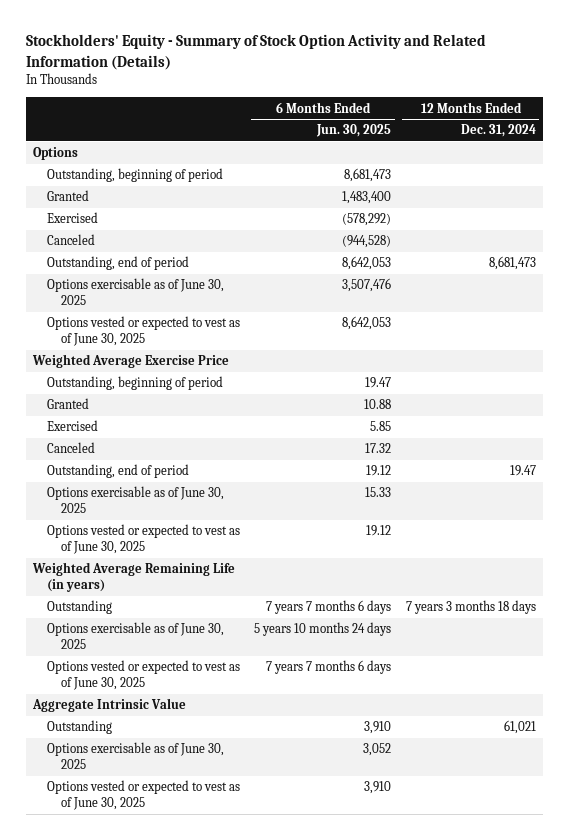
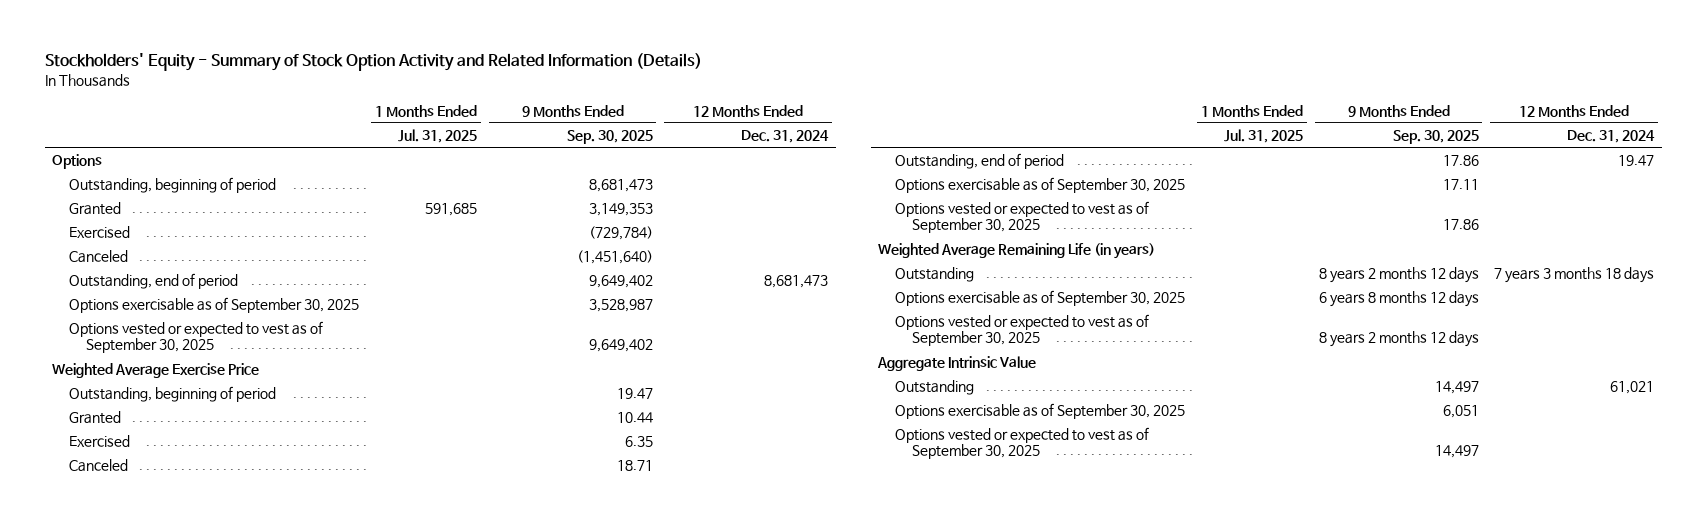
- | 6 Months Ended Jun. 30, 2025 | 12 Months Ended Dec. 31, 2024
+ | 1 Months Ended Jul. 31, 2025 | 9 Months Ended Sep. 30, 2025 | 12 Months Ended Dec. 31, 2024
- Options exercisable as of June 30, 2025 | 3,507,476 |
- Options vested or expected to vest as of June 30, 2025 | 8,642,053 |
+ Options exercisable as of September 30, 2025 | | 3,528,987 |
+ Options vested or expected to vest as of September 30, 2025 | | 9,649,402 |
- Options exercisable as of June 30, 2025 | 15.33 |
- Options vested or expected to vest as of June 30, 2025 | 19.12 |
+ Options exercisable as of September 30, 2025 | | 17.11 |
+ Options vested or expected to vest as of September 30, 2025 | | 17.86 |
- Options exercisable as of June 30, 2025 | 5 years 10 months 24 days |
- Options vested or expected to vest as of June 30, 2025 | 7 years 7 months 6 days |
+ Options exercisable as of September 30, 2025 | | 6 years 8 months 12 days |
+ Options vested or expected to vest as of September 30, 2025 | | 8 years 2 months 12 days |
- Options exercisable as of June 30, 2025 | 3,052 |
- Options vested or expected to vest as of June 30, 2025 | 3,910 |
+ Options exercisable as of September 30, 2025 | | 6,051 |
+ Options vested or expected to vest as of September 30, 2025 | | 14,497 |

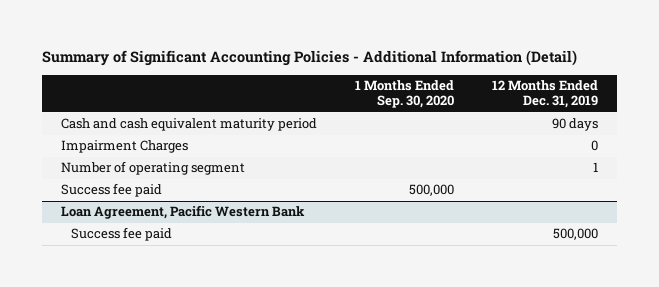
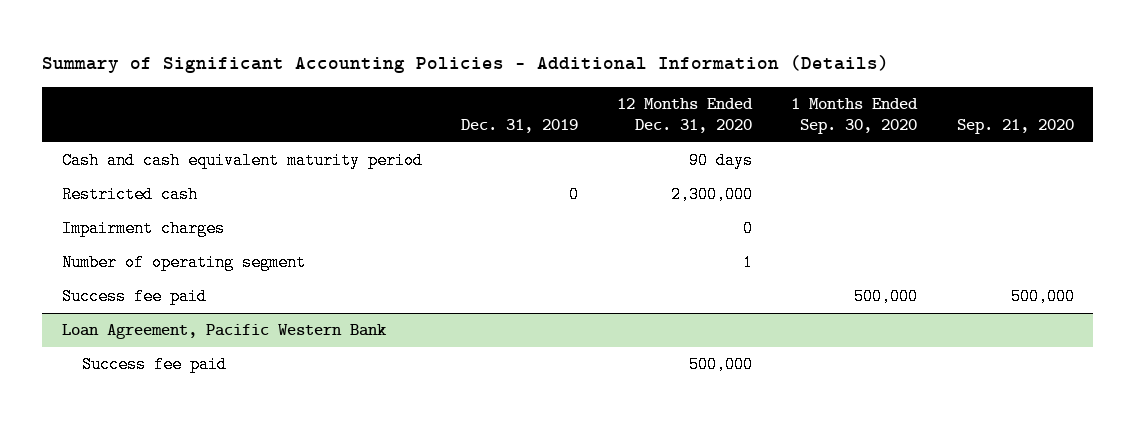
- Summary of Significant Accounting Policies - Additional Information (Detail)
+ Summary of Significant Accounting Policies - Additional Information (Details)
- | 1 Months Ended Sep. 30, 2020 | 12 Months Ended Dec. 31, 2019
+ | Dec. 31, 2019 | 12 Months Ended Dec. 31, 2020 | 1 Months Ended Sep. 30, 2020 | Sep. 21, 2020
- Impairment Charges | | 0
+ Restricted cash | 0 | 2,300,000 | |
+ Impairment charges | | 0 | |

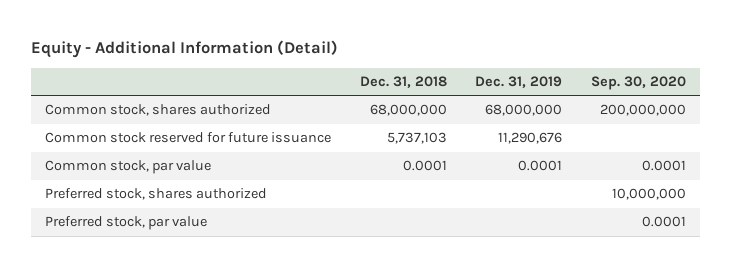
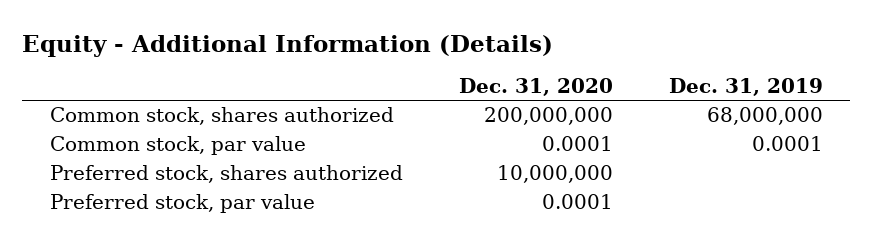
- Equity - Additional Information (Detail)
+ Equity - Additional Information (Details)
- | Dec. 31, 2018 | Dec. 31, 2019 | Sep. 30, 2020
+ | Dec. 31, 2020 | Dec. 31, 2019
- Common stock reserved for future issuance | 5,737,103 | 11,290,676 |

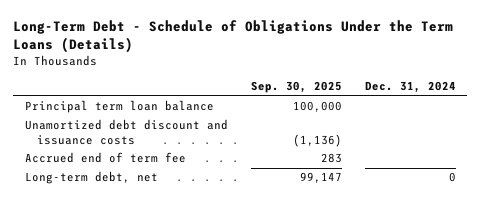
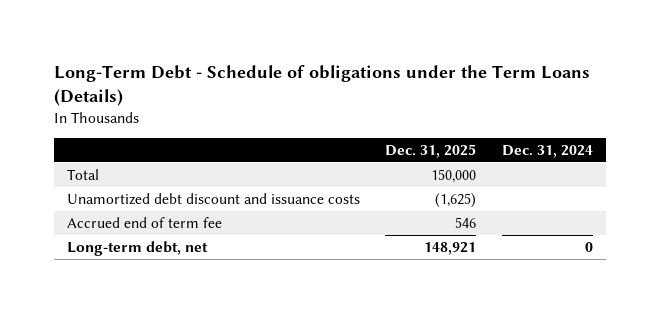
- Long-Term Debt - Schedule of Obligations Under the Term Loans (Details)
+ Long-Term Debt - Schedule of obligations under the Term Loans (Details)
- | Sep. 30, 2025 | Dec. 31, 2024
+ | Dec. 31, 2025 | Dec. 31, 2024
- Principal term loan balance | 100,000 |
+ Total | 150,000 |

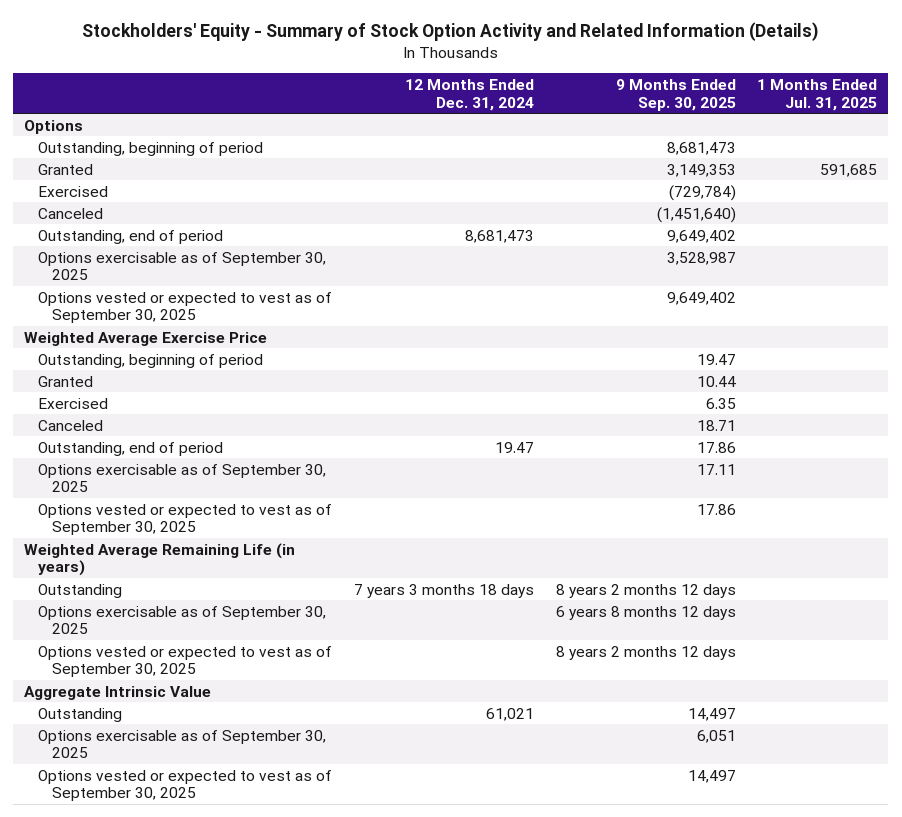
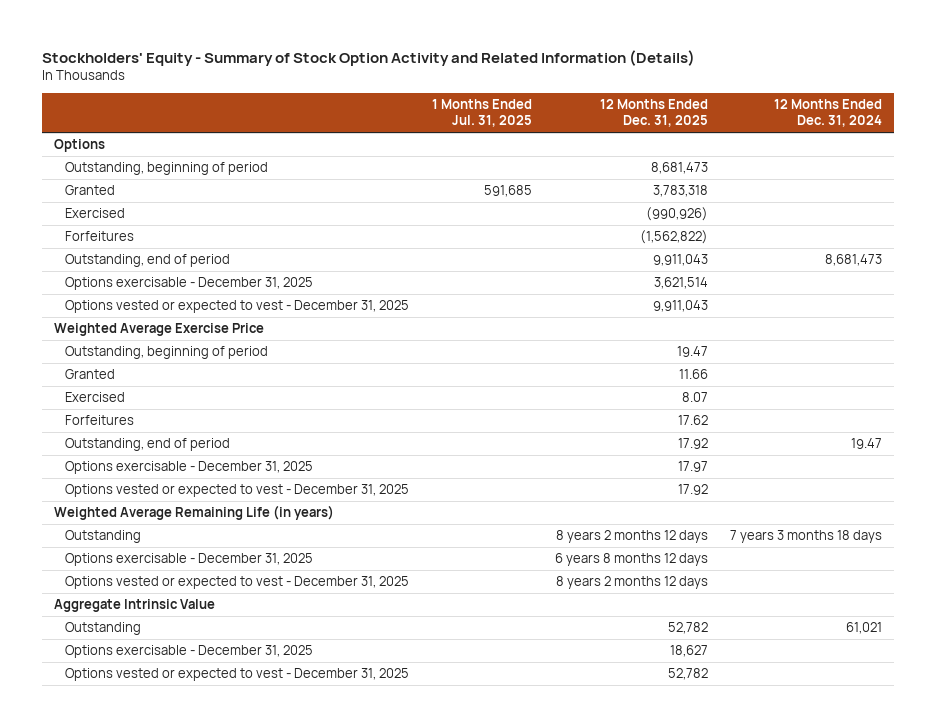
- | 12 Months Ended Dec. 31, 2024 | 9 Months Ended Sep. 30, 2025 | 1 Months Ended Jul. 31, 2025
+ | 1 Months Ended Jul. 31, 2025 | 12 Months Ended Dec. 31, 2025 | 12 Months Ended Dec. 31, 2024
- Canceled | | (1,451,640) |
+ Forfeitures | | (1,562,822) |
- Options exercisable as of September 30, 2025 | | 3,528,987 |
- Options vested or expected to vest as of September 30, 2025 | | 9,649,402 |
+ Options exercisable - December 31, 2025 | | 3,621,514 |
+ Options vested or expected to vest - December 31, 2025 | | 9,911,043 |
- Canceled | | 18.71 |
+ Forfeitures | | 17.62 |
- Options exercisable as of September 30, 2025 | | 17.11 |
- Options vested or expected to vest as of September 30, 2025 | | 17.86 |
+ Options exercisable - December 31, 2025 | | 17.97 |
+ Options vested or expected to vest - December 31, 2025 | | 17.92 |
- Options exercisable as of September 30, 2025 | | 6 years 8 months 12 days |
- Options vested or expected to vest as of September 30, 2025 | | 8 years 2 months 12 days |
+ Options exercisable - December 31, 2025 | | 6 years 8 months 12 days |
+ Options vested or expected to vest - December 31, 2025 | | 8 years 2 months 12 days |
- Options exercisable as of September 30, 2025 | | 6,051 |
- Options vested or expected to vest as of September 30, 2025 | | 14,497 |
+ Options exercisable - December 31, 2025 | | 18,627 |
+ Options vested or expected to vest - December 31, 2025 | | 52,782 |

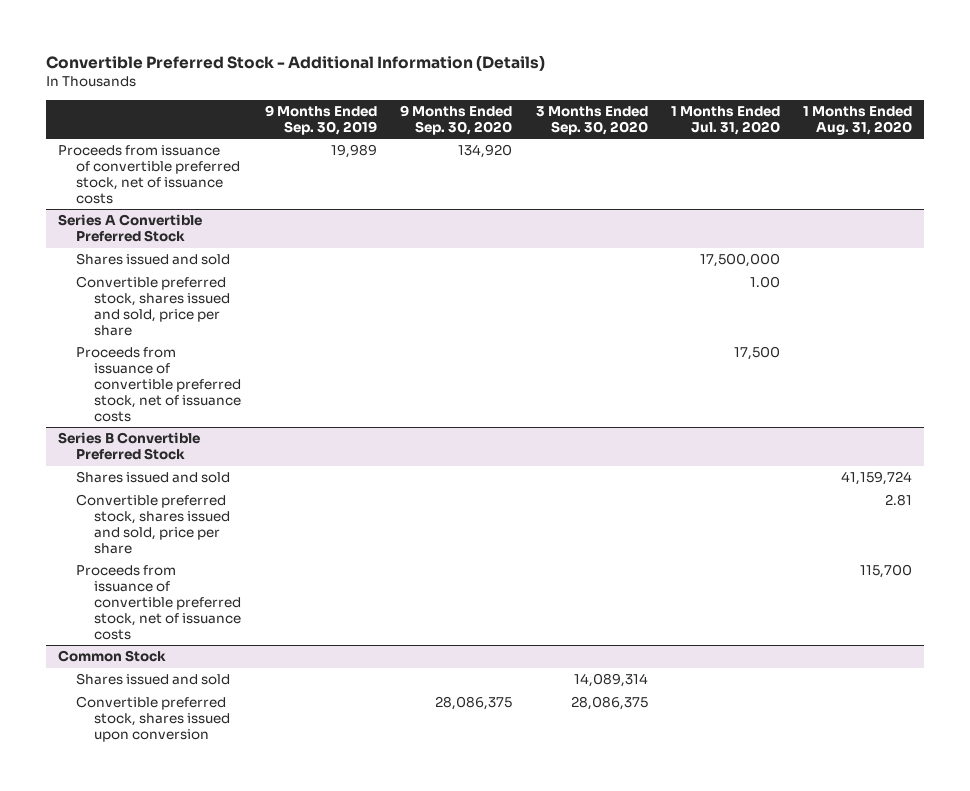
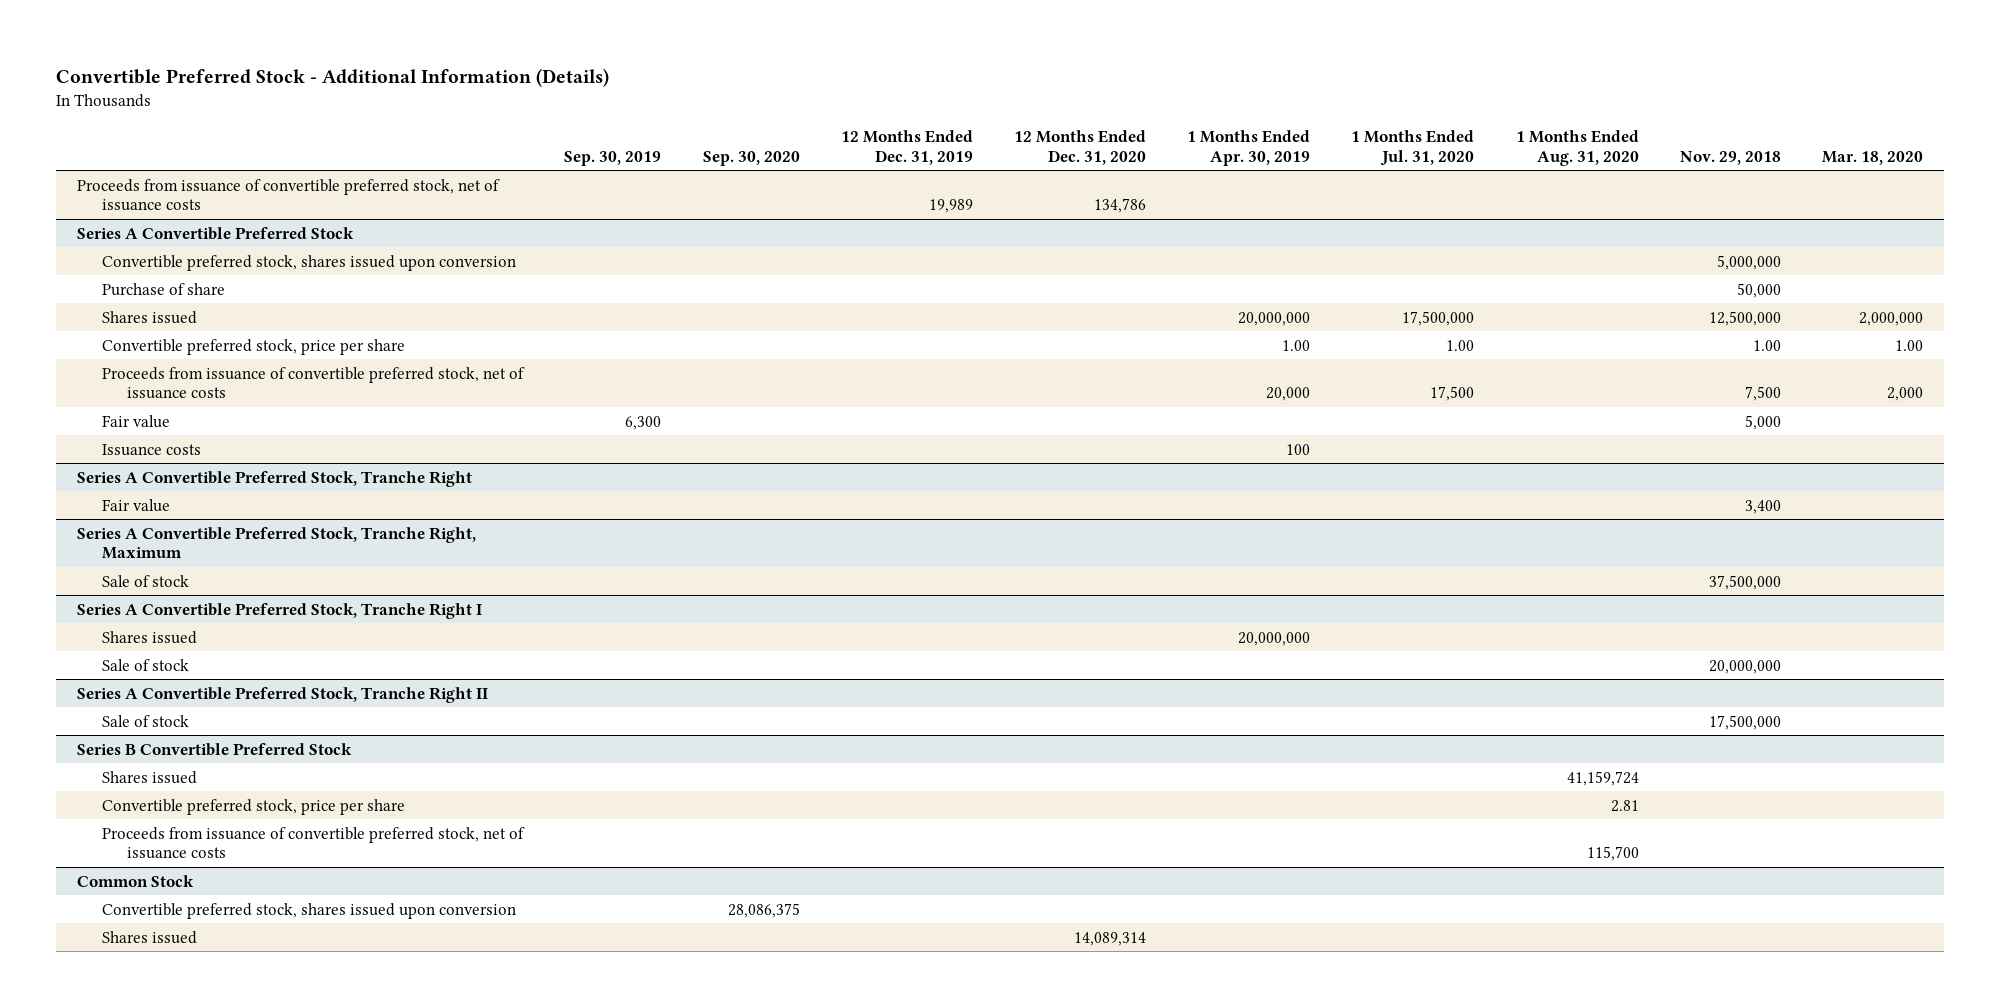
- | 9 Months Ended Sep. 30, 2019 | 9 Months Ended Sep. 30, 2020 | 3 Months Ended Sep. 30, 2020 | 1 Months Ended Jul. 31, 2020 | 1 Months Ended Aug. 31, 2020
+ | Sep. 30, 2019 | Sep. 30, 2020 | 12 Months Ended Dec. 31, 2019 | 12 Months Ended Dec. 31, 2020 | 1 Months Ended Apr. 30, 2019 | 1 Months Ended Jul. 31, 2020 | 1 Months Ended Aug. 31, 2020 | Nov. 29, 2018 | Mar. 18, 2020
@ Series A Convertible Preferred Stock
- Shares issued and sold | | | | 17,500,000 |
- Convertible preferred stock, shares issued and sold, price per share | | | | 1.00 |
+ Convertible preferred stock, shares issued upon conversion | | | | | | | | 5,000,000 |
+ Purchase of share | | | | | | | | 50,000 |
+ Shares issued | | | | | 20,000,000 | 17,500,000 | | 12,500,000 | 2,000,000
+ Convertible preferred stock, price per share | | | | | 1.00 | 1.00 | | 1.00 | 1.00
+ Fair value | 6,300 | | | | | | | 5,000 |
+ Issuance costs | | | | | 100 | | | |
+ Series A Convertible Preferred Stock, Tranche Right
+ Fair value | | | | | | | | 3,400 |
+ Series A Convertible Preferred Stock, Tranche Right, Maximum
+ Sale of stock | | | | | | | | 37,500,000 |
+ Series A Convertible Preferred Stock, Tranche Right I
+ Shares issued | | | | | 20,000,000 | | | |
+ Sale of stock | | | | | | | | 20,000,000 |
+ Series A Convertible Preferred Stock, Tranche Right II
+ Sale of stock | | | | | | | | 17,500,000 |
@ Series B Convertible Preferred Stock
- Shares issued and sold | | | | | 41,159,724
- Convertible preferred stock, shares issued and sold, price per share | | | | | 2.81
+ Shares issued | | | | | | | 41,159,724 | |
+ Convertible preferred stock, price per share | | | | | | | 2.81 | |
@ Common Stock
- Shares issued and sold | | | 14,089,314 | |
+ Shares issued | | | | 14,089,314 | | | | |

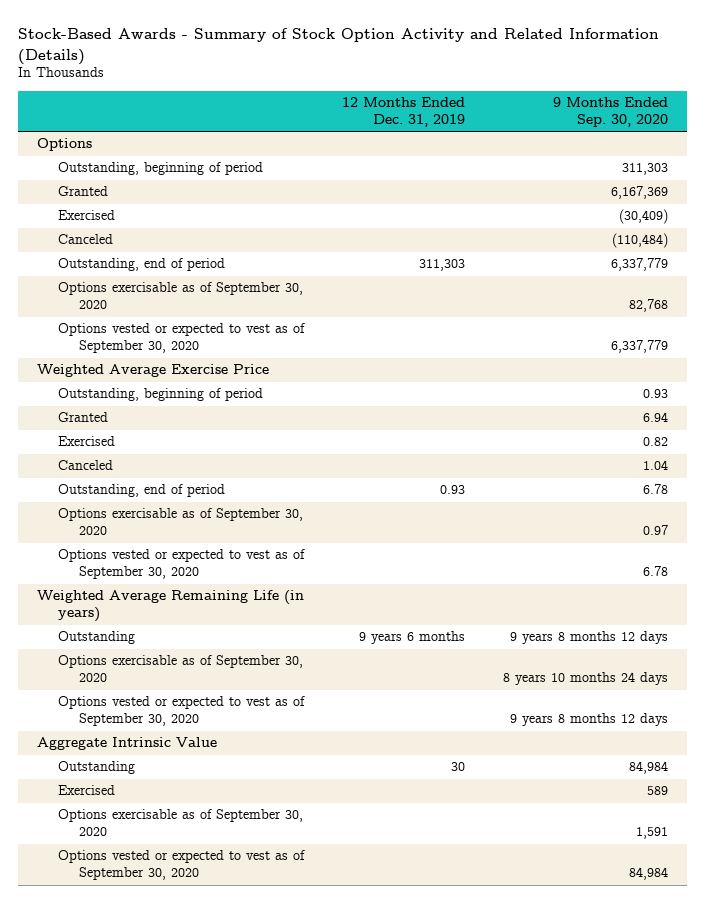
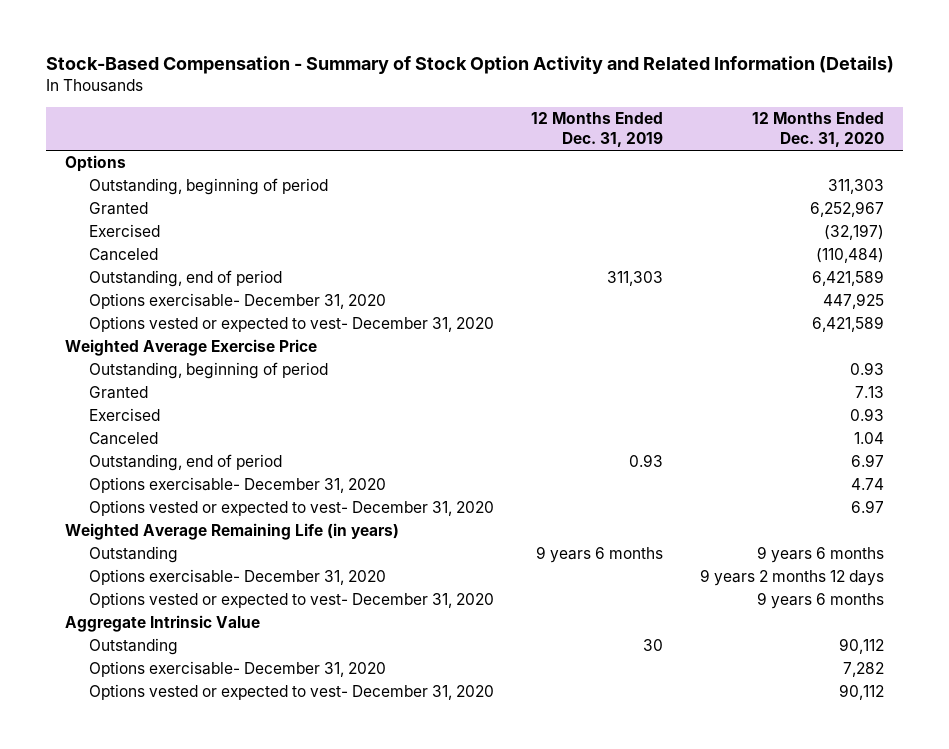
- Stock-Based Awards - Summary of Stock Option Activity and Related Information (Details)
+ Stock-Based Compensation - Summary of Stock Option Activity and Related Information (Details)
- | 12 Months Ended Dec. 31, 2019 | 9 Months Ended Sep. 30, 2020
+ | 12 Months Ended Dec. 31, 2019 | 12 Months Ended Dec. 31, 2020
- Options exercisable as of September 30, 2020 | | 82,768
- Options vested or expected to vest as of September 30, 2020 | | 6,337,779
+ Options exercisable- December 31, 2020 | | 447,925
+ Options vested or expected to vest- December 31, 2020 | | 6,421,589
- Options exercisable as of September 30, 2020 | | 0.97
- Options vested or expected to vest as of September 30, 2020 | | 6.78
+ Options exercisable- December 31, 2020 | | 4.74
+ Options vested or expected to vest- December 31, 2020 | | 6.97
- Options exercisable as of September 30, 2020 | | 8 years 10 months 24 days
- Options vested or expected to vest as of September 30, 2020 | | 9 years 8 months 12 days
+ Options exercisable- December 31, 2020 | | 9 years 2 months 12 days
+ Options vested or expected to vest- December 31, 2020 | | 9 years 6 months
- Exercised | | 589
- Options exercisable as of September 30, 2020 | | 1,591
- Options vested or expected to vest as of September 30, 2020 | | 84,984
+ Options exercisable- December 31, 2020 | | 7,282
+ Options vested or expected to vest- December 31, 2020 | | 90,112

